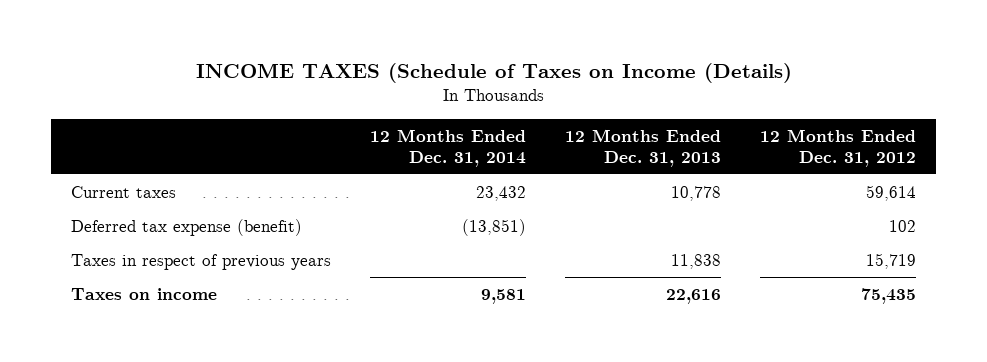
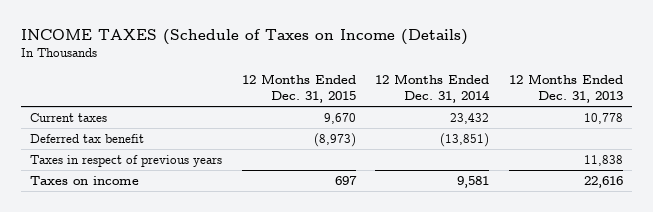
- | 12 Months Ended Dec. 31, 2014 | 12 Months Ended Dec. 31, 2013 | 12 Months Ended Dec. 31, 2012
+ | 12 Months Ended Dec. 31, 2015 | 12 Months Ended Dec. 31, 2014 | 12 Months Ended Dec. 31, 2013
- Deferred tax expense (benefit) | (13,851) | | 102
+ Deferred tax benefit | (8,973) | (13,851) |

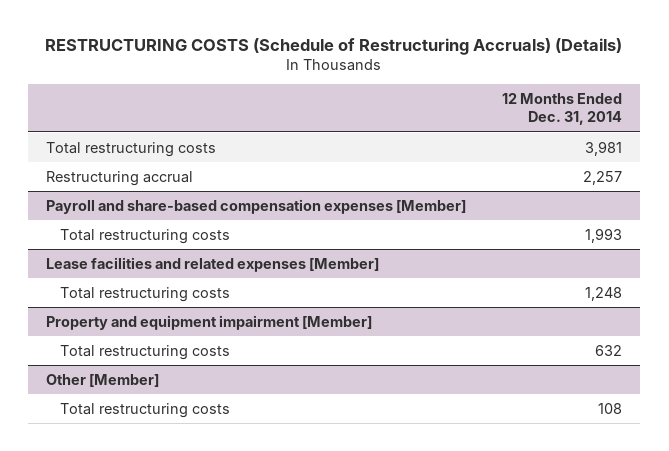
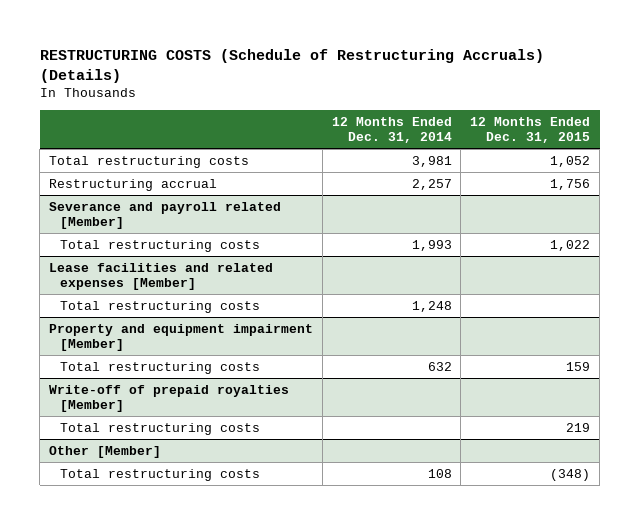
- | 12 Months Ended Dec. 31, 2014
+ | 12 Months Ended Dec. 31, 2014 | 12 Months Ended Dec. 31, 2015
- Payroll and share-based compensation expenses [Member]
+ Severance and payroll related [Member]
+ Write-off of prepaid royalties [Member]
+ Total restructuring costs | | 219

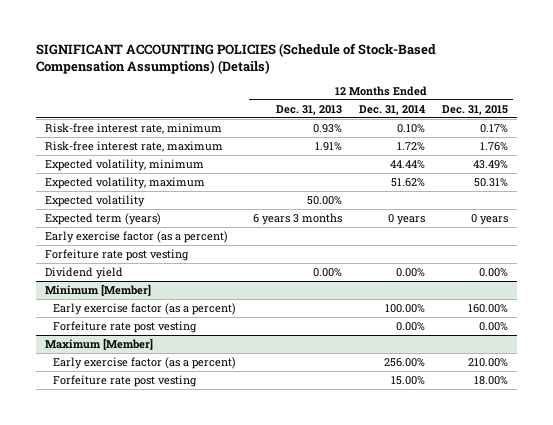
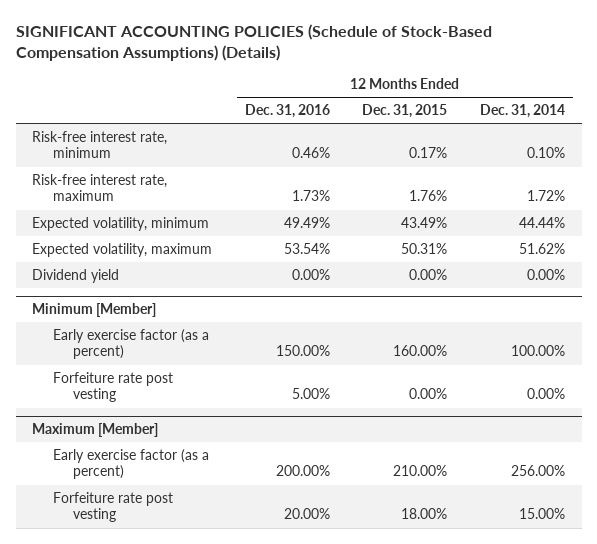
- | 12 Months Ended Dec. 31, 2013 | 12 Months Ended Dec. 31, 2014 | 12 Months Ended Dec. 31, 2015
+ | 12 Months Ended Dec. 31, 2016 | 12 Months Ended Dec. 31, 2015 | 12 Months Ended Dec. 31, 2014
- Expected volatility | 50.00% | |
- Expected term (years) | 6 years 3 months | 0 years | 0 years
- Early exercise factor (as a percent)
- Forfeiture rate post vesting

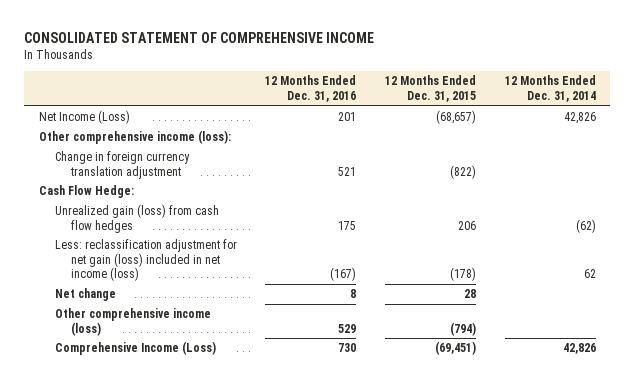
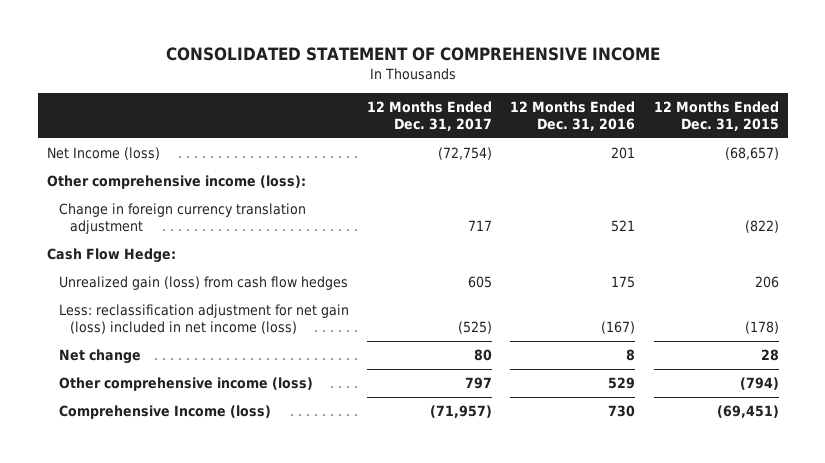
- | 12 Months Ended Dec. 31, 2016 | 12 Months Ended Dec. 31, 2015 | 12 Months Ended Dec. 31, 2014
+ | 12 Months Ended Dec. 31, 2017 | 12 Months Ended Dec. 31, 2016 | 12 Months Ended Dec. 31, 2015
- Net Income (Loss) | 201 | (68,657) | 42,826
+ Net Income (loss) | (72,754) | 201 | (68,657)
- Comprehensive Income (Loss) | 730 | (69,451) | 42,826
+ Comprehensive Income (loss) | (71,957) | 730 | (69,451)

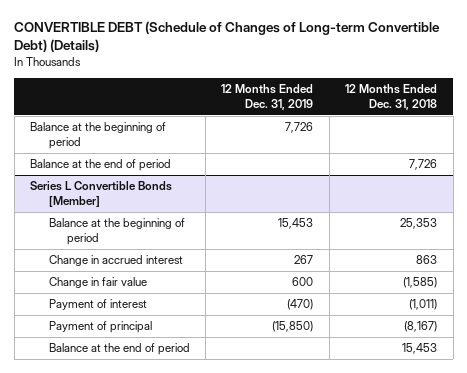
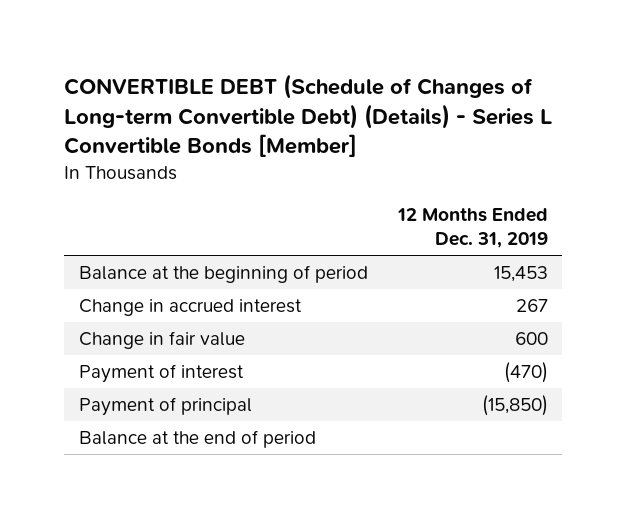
- CONVERTIBLE DEBT (Schedule of Changes of Long-term Convertible Debt) (Details)
+ CONVERTIBLE DEBT (Schedule of Changes of Long-term Convertible Debt) (Details) - Series L Convertible Bonds [Member]
- | 12 Months Ended Dec. 31, 2019 | 12 Months Ended Dec. 31, 2018
+ | 12 Months Ended Dec. 31, 2019
- Balance at the beginning of period | 7,726 |
- Balance at the end of period | | 7,726
- Series L Convertible Bonds [Member]

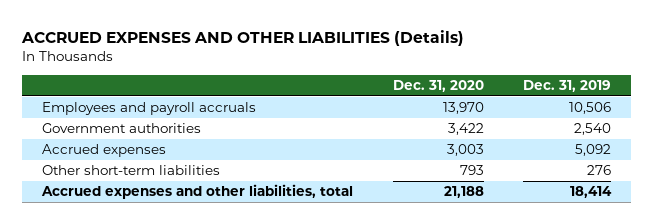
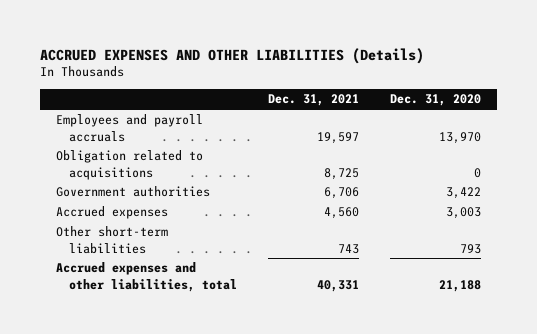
- | Dec. 31, 2020 | Dec. 31, 2019
+ | Dec. 31, 2021 | Dec. 31, 2020
+ Obligation related to acquisitions | 8,725 | 0

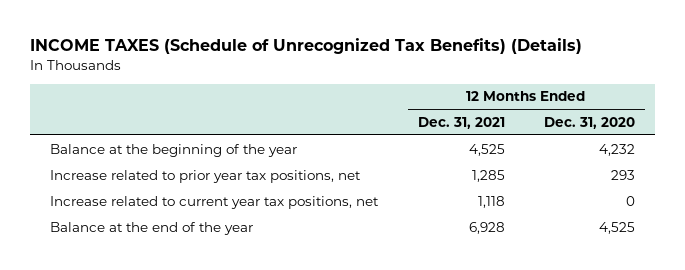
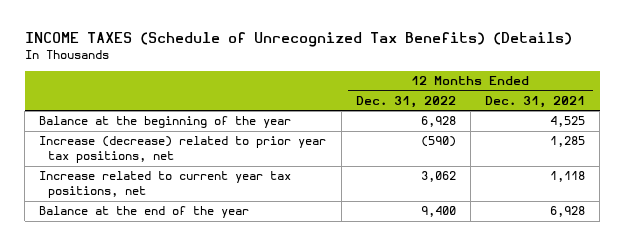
- | 12 Months Ended Dec. 31, 2021 | 12 Months Ended Dec. 31, 2020
+ | 12 Months Ended Dec. 31, 2022 | 12 Months Ended Dec. 31, 2021
- Increase related to prior year tax positions, net | 1,285 | 293
+ Increase (decrease) related to prior year tax positions, net | (590) | 1,285

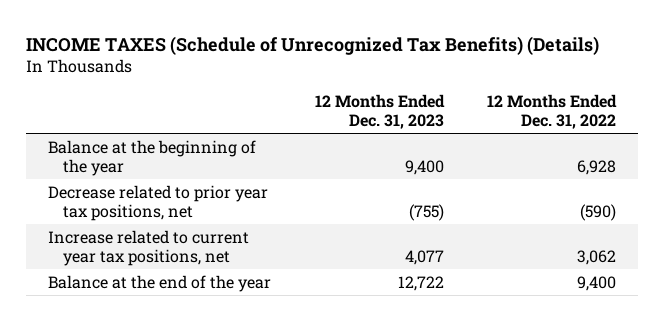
- | 12 Months Ended Dec. 31, 2022 | 12 Months Ended Dec. 31, 2021
+ | 12 Months Ended Dec. 31, 2023 | 12 Months Ended Dec. 31, 2022
- Increase (decrease) related to prior year tax positions, net | (590) | 1,285
+ Decrease related to prior year tax positions, net | (755) | (590)

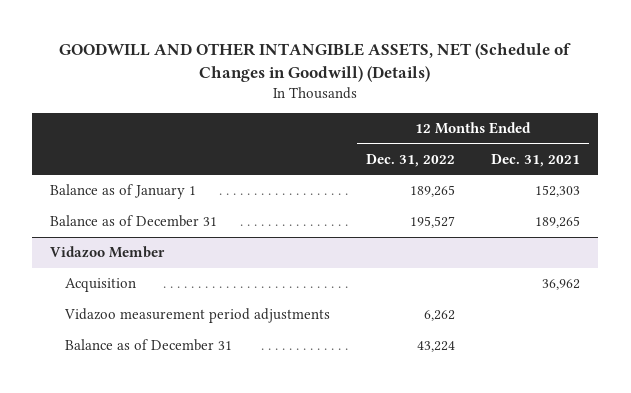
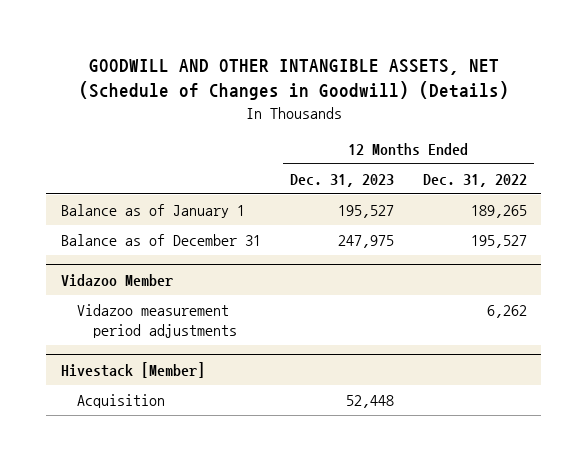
- | 12 Months Ended Dec. 31, 2022 | 12 Months Ended Dec. 31, 2021
+ | 12 Months Ended Dec. 31, 2023 | 12 Months Ended Dec. 31, 2022
@ Vidazoo Member
- Acquisition | | 36,962
- Balance as of December 31 | 43,224 |
+ Hivestack [Member]
+ Acquisition | 52,448 |

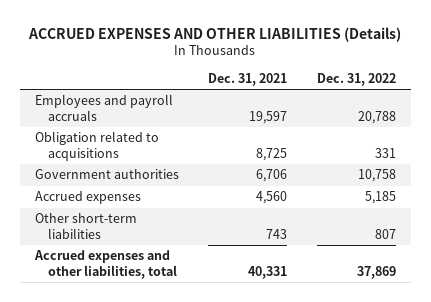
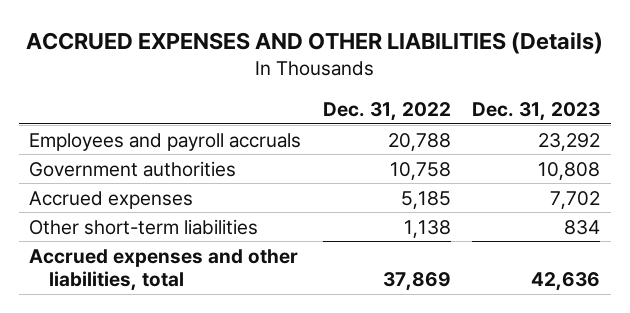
- | Dec. 31, 2021 | Dec. 31, 2022
+ | Dec. 31, 2022 | Dec. 31, 2023
- Obligation related to acquisitions | 8,725 | 331
- Other short-term liabilities | 743 | 807
+ Other short-term liabilities | 1,138 | 834

